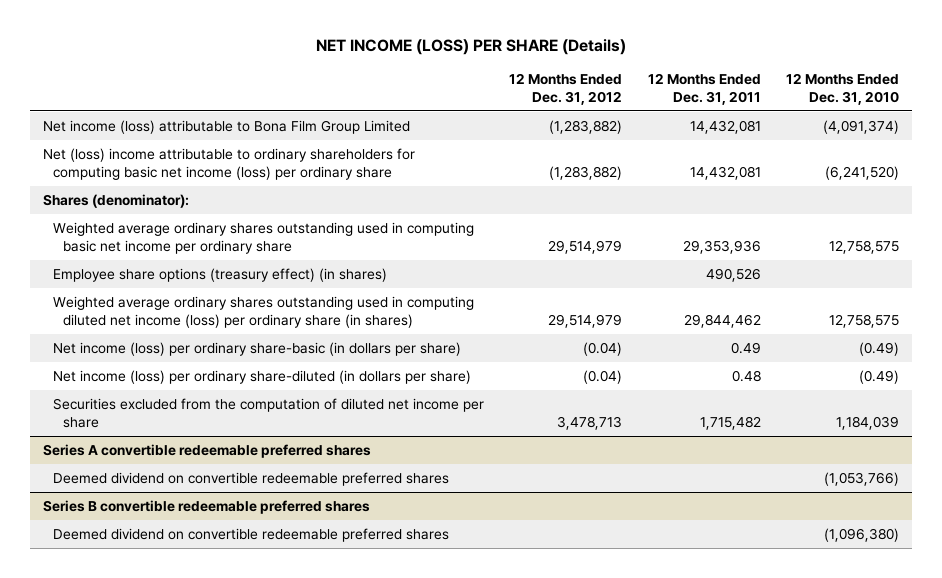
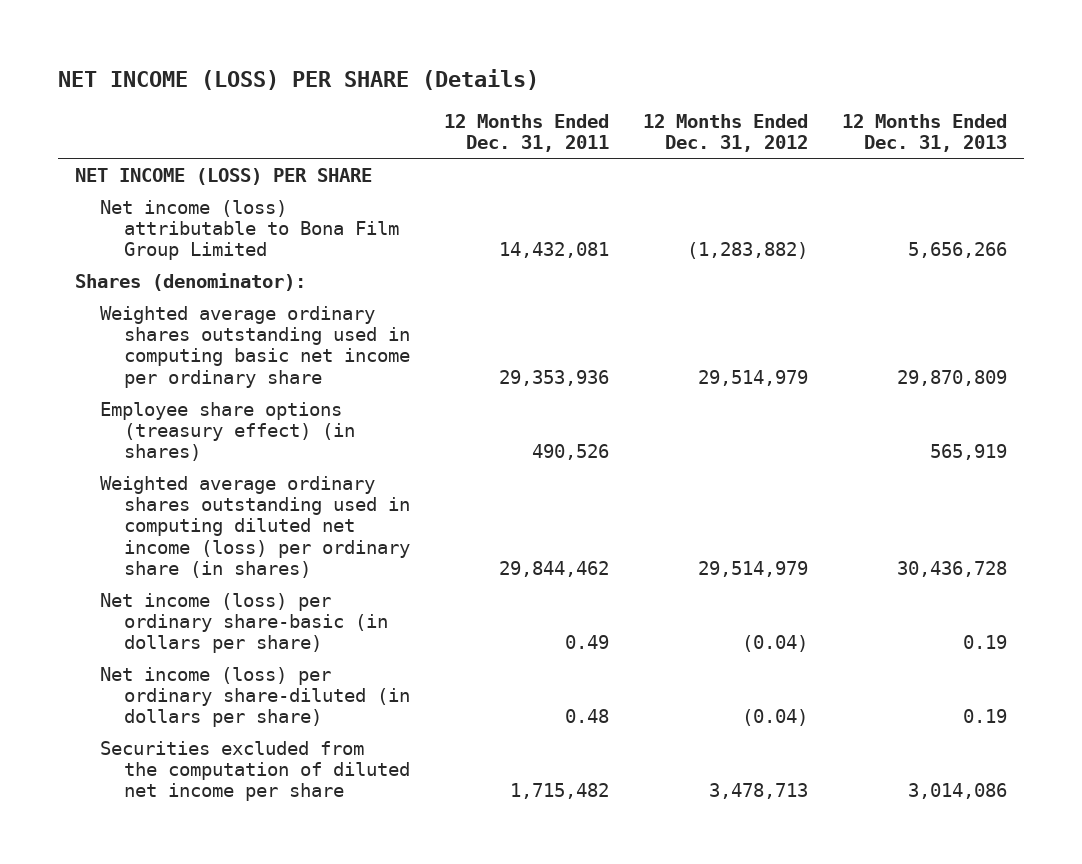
- | 12 Months Ended Dec. 31, 2012 | 12 Months Ended Dec. 31, 2011 | 12 Months Ended Dec. 31, 2010
+ | 12 Months Ended Dec. 31, 2011 | 12 Months Ended Dec. 31, 2012 | 12 Months Ended Dec. 31, 2013
+ NET INCOME (LOSS) PER SHARE
- Net (loss) income attributable to ordinary shareholders for computing basic net income (loss) per ordinary share | (1,283,882) | 14,432,081 | (6,241,520)
- Series A convertible redeemable preferred shares
- Deemed dividend on convertible redeemable preferred shares | | | (1,053,766)
- Series B convertible redeemable preferred shares
- Deemed dividend on convertible redeemable preferred shares | | | (1,096,380)

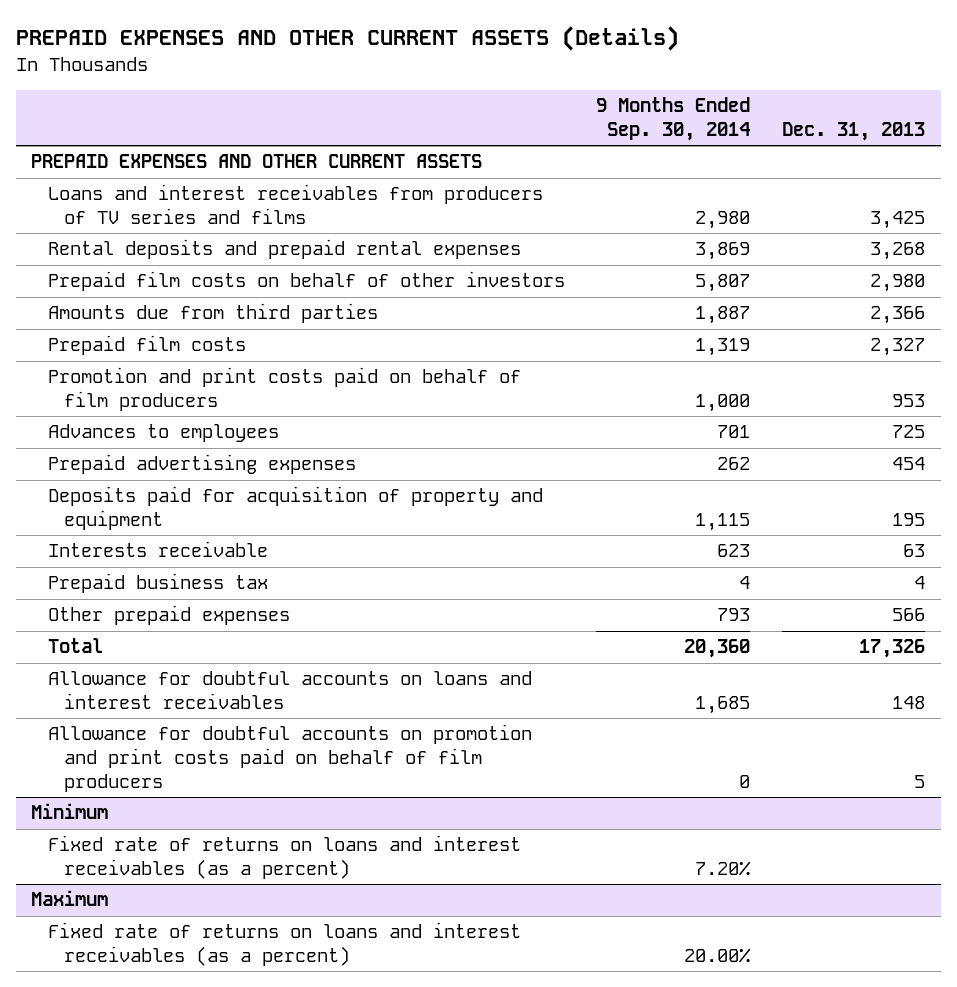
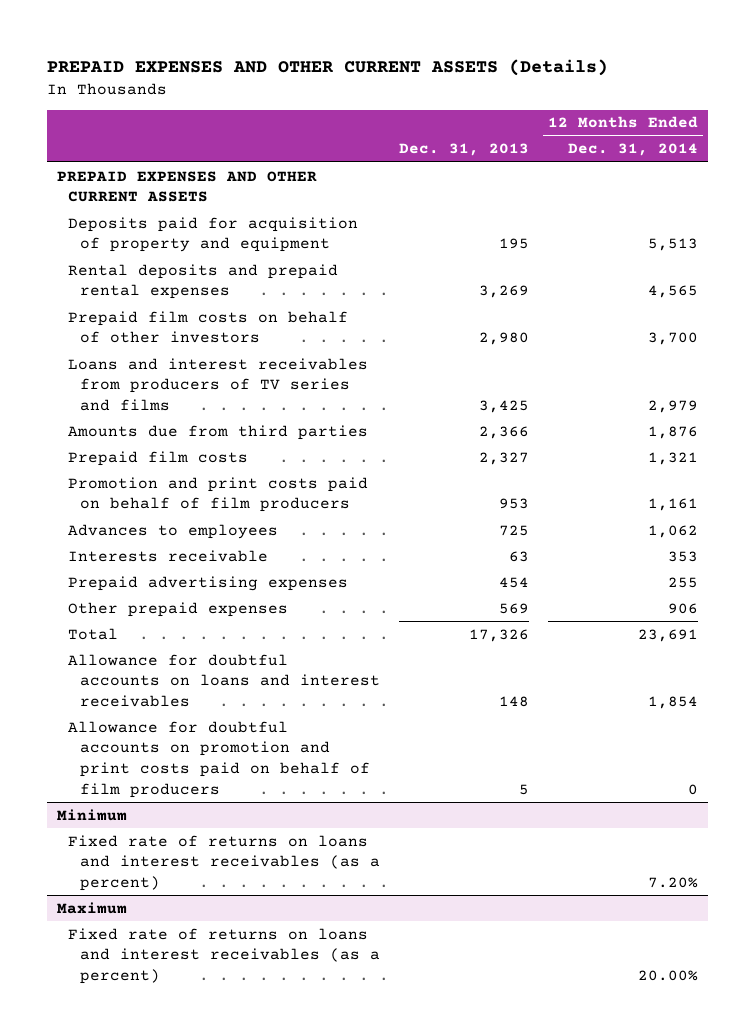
- | 9 Months Ended Sep. 30, 2014 | Dec. 31, 2013
+ | Dec. 31, 2013 | 12 Months Ended Dec. 31, 2014
- Rental deposits and prepaid rental expenses | 3,869 | 3,268
moved up: Deposits paid for acquisition of property and equipment | 195 | 5,513
+ Rental deposits and prepaid rental expenses | 3,269 | 4,565
moved down: Loans and interest receivables from producers of TV series and films | 3,425 | 2,979
- Prepaid business tax | 4 | 4
- Other prepaid expenses | 793 | 566
moved down: Prepaid advertising expenses | 454 | 255
+ Other prepaid expenses | 569 | 906

